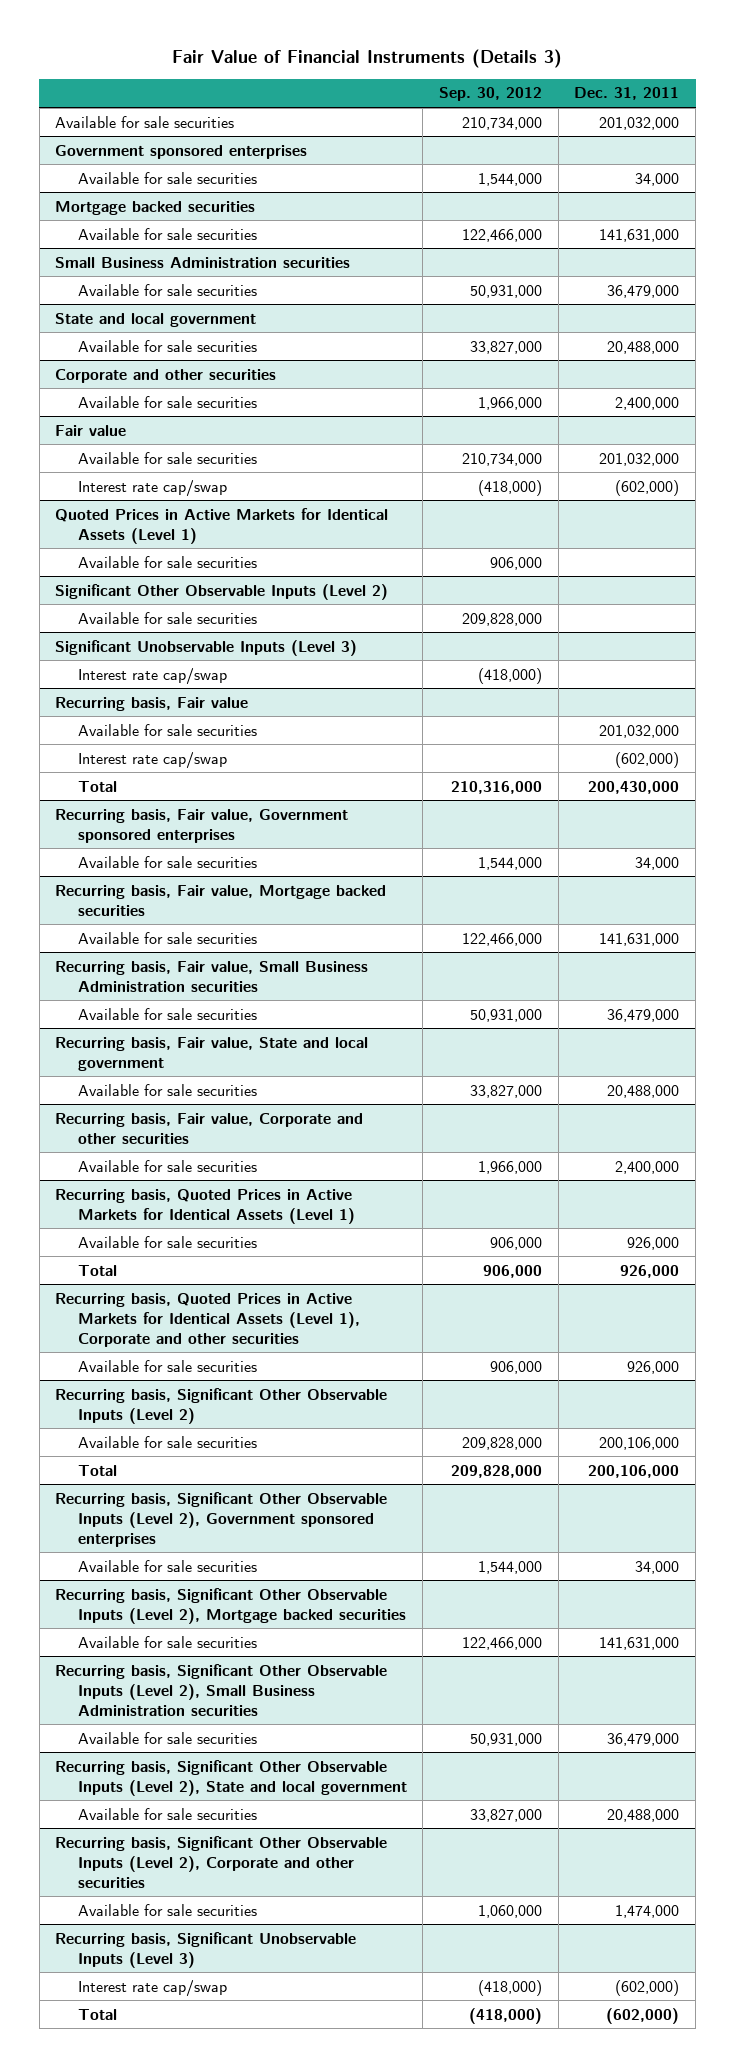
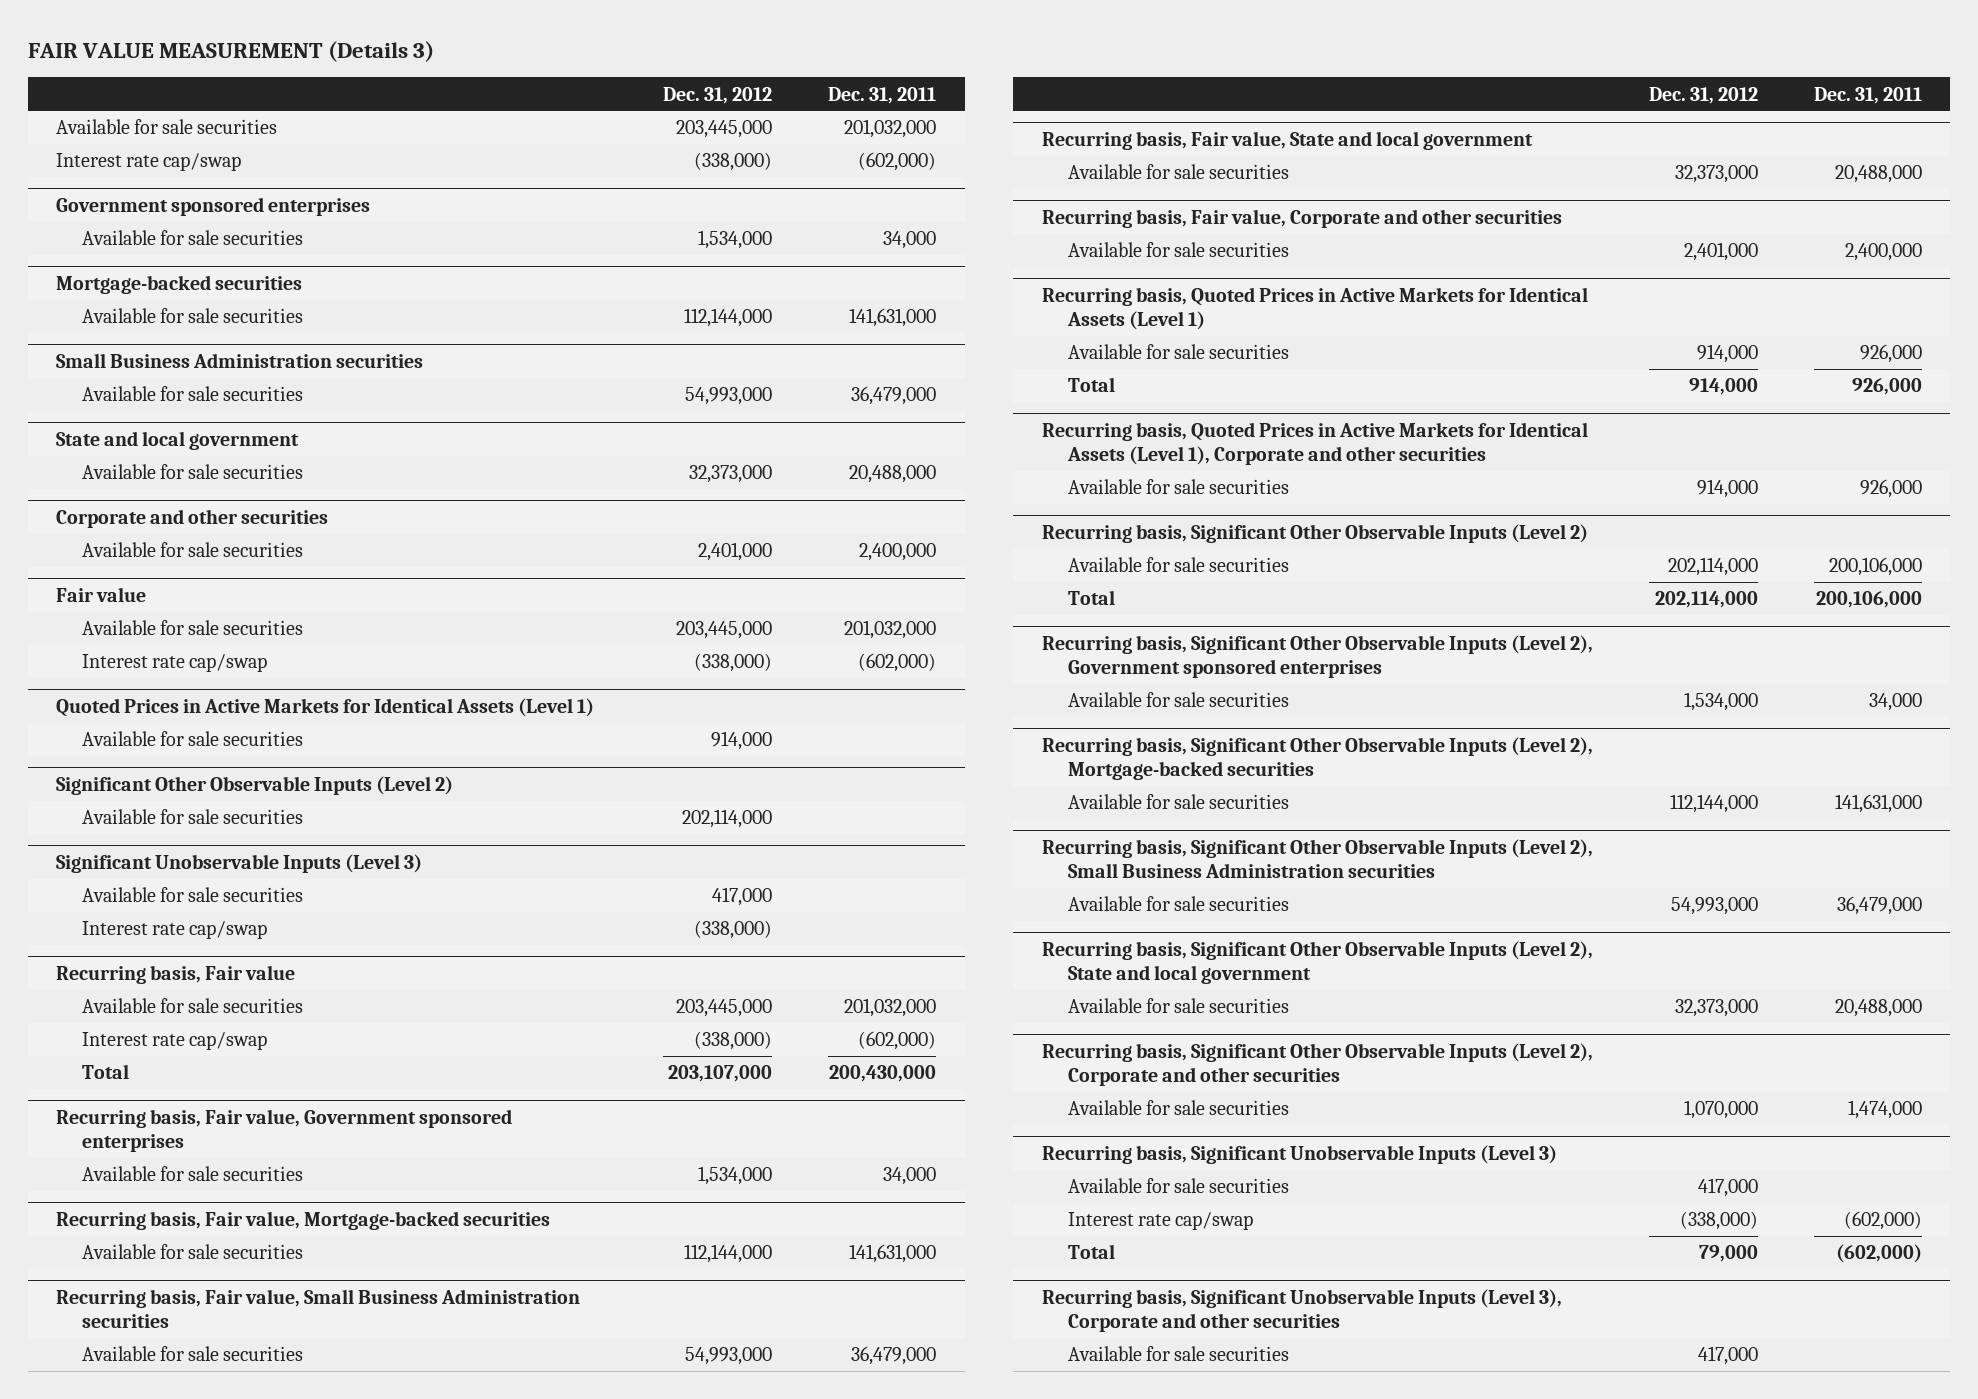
- Fair Value of Financial Instruments (Details 3)
+ FAIR VALUE MEASUREMENT (Details 3)
- | Sep. 30, 2012 | Dec. 31, 2011
+ | Dec. 31, 2012 | Dec. 31, 2011
+ Interest rate cap/swap | (338,000) | (602,000)
- Mortgage backed securities
+ Mortgage-backed securities
@ Significant Unobservable Inputs (Level 3)
+ Available for sale securities | 417,000 |
- Recurring basis, Fair value, Mortgage backed securities
+ Recurring basis, Fair value, Mortgage-backed securities
- Recurring basis, Significant Other Observable Inputs (Level 2), Mortgage backed securities
+ Recurring basis, Significant Other Observable Inputs (Level 2), Mortgage-backed securities
@ Recurring basis, Significant Unobservable Inputs (Level 3)
+ Available for sale securities | 417,000 |
+ Recurring basis, Significant Unobservable Inputs (Level 3), Corporate and other securities
+ Available for sale securities | 417,000 |

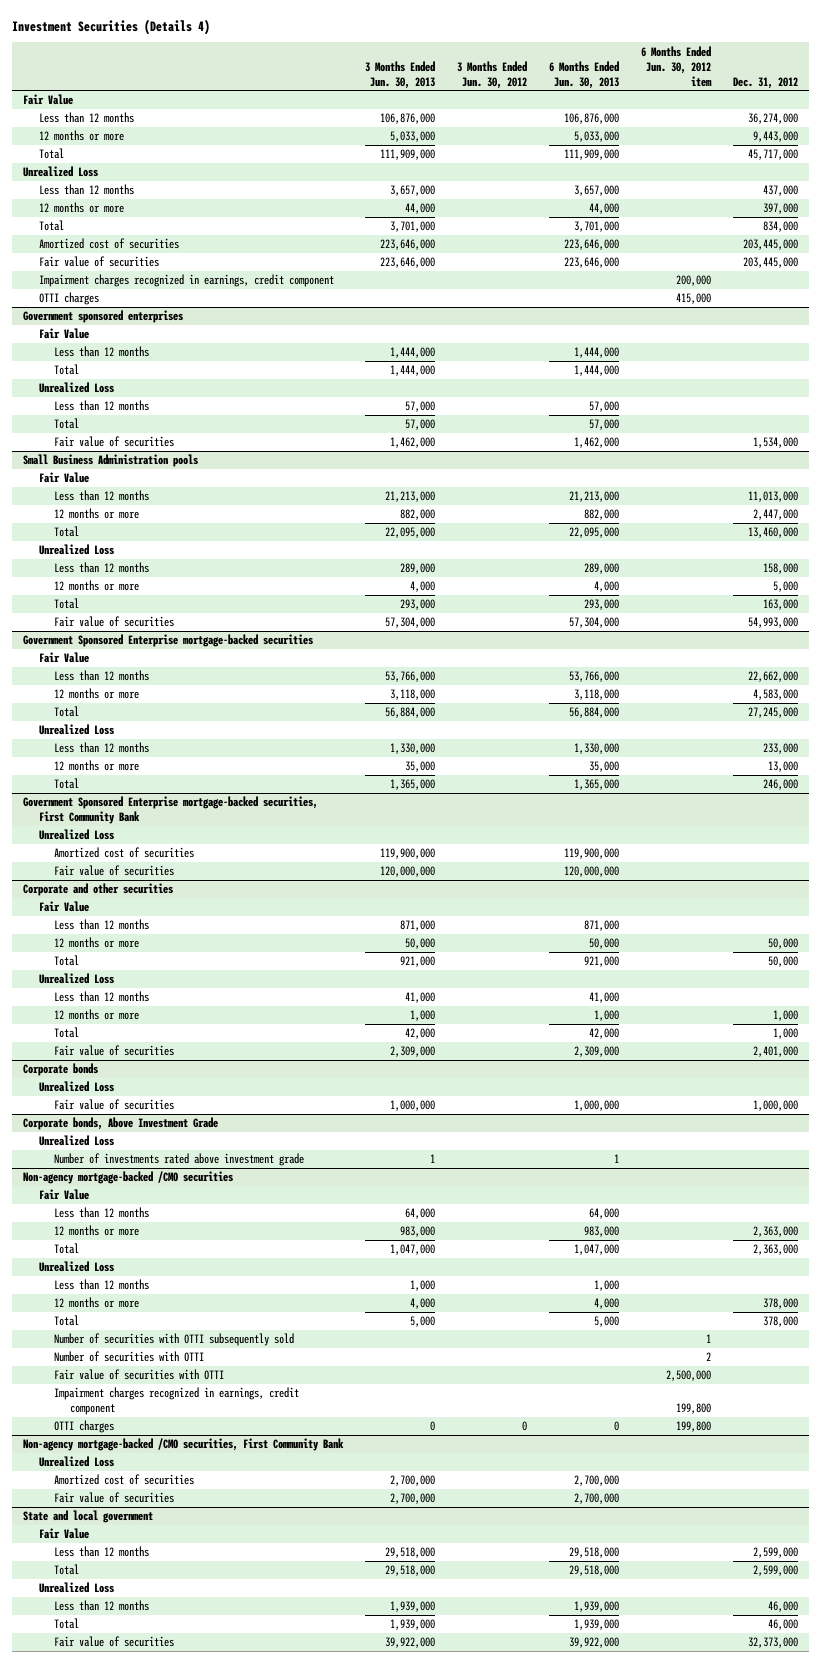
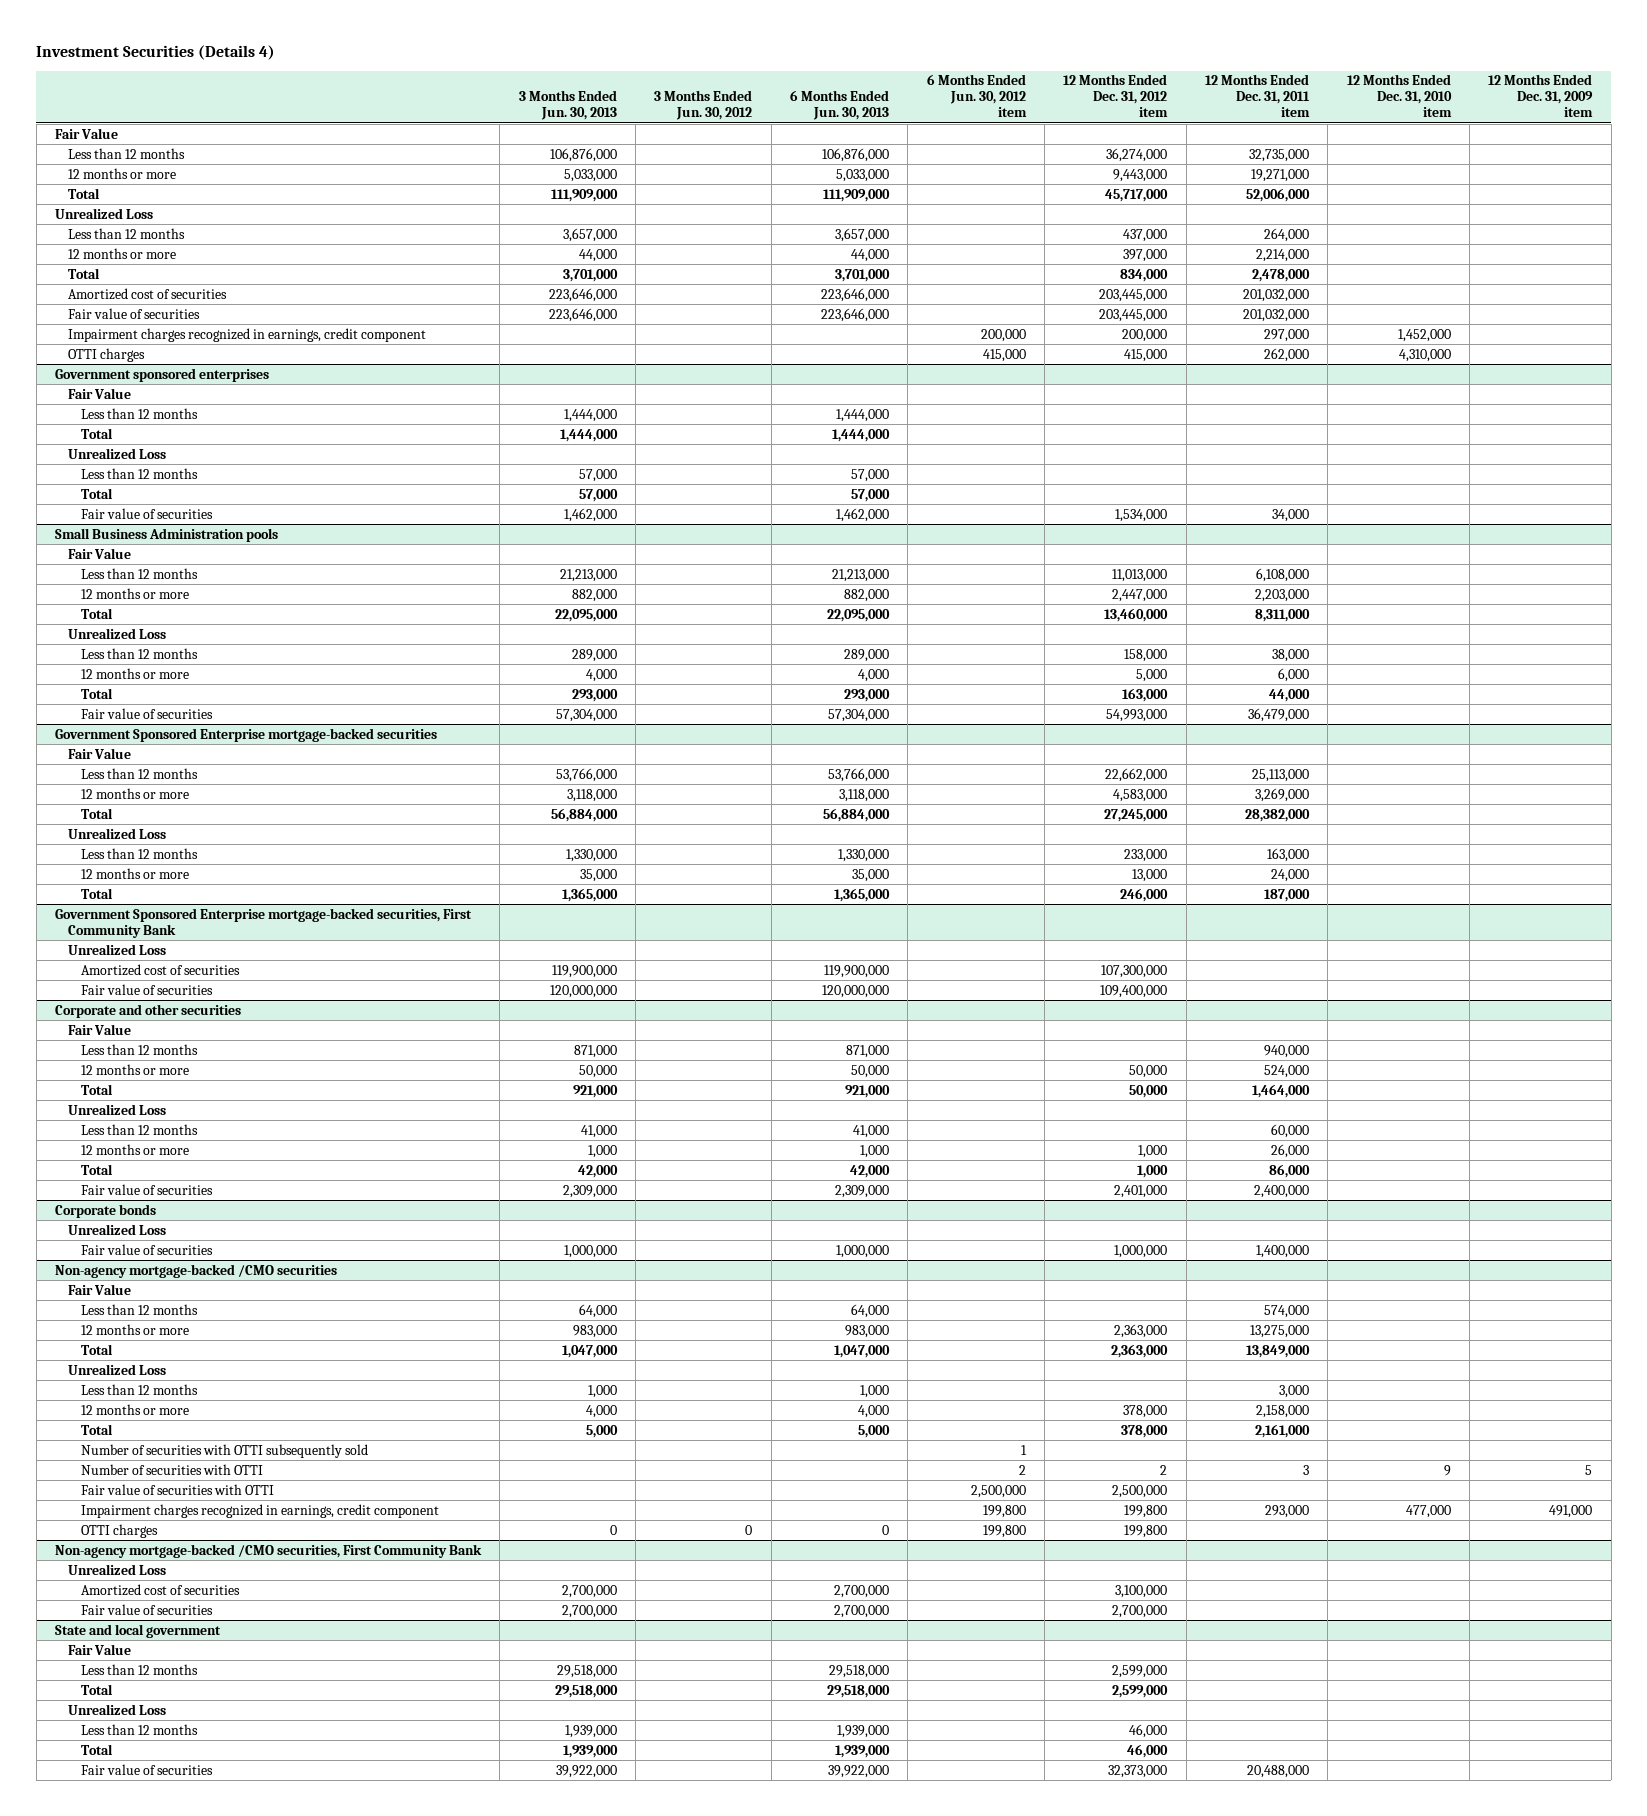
- | 3 Months Ended Jun. 30, 2013 | 3 Months Ended Jun. 30, 2012 | 6 Months Ended Jun. 30, 2013 | 6 Months Ended Jun. 30, 2012 item | Dec. 31, 2012
+ | 3 Months Ended Jun. 30, 2013 | 3 Months Ended Jun. 30, 2012 | 6 Months Ended Jun. 30, 2013 | 6 Months Ended Jun. 30, 2012 item | 12 Months Ended Dec. 31, 2012 item | 12 Months Ended Dec. 31, 2011 item | 12 Months Ended Dec. 31, 2010 item | 12 Months Ended Dec. 31, 2009 item
- Corporate bonds, Above Investment Grade
- Unrealized Loss
- Number of investments rated above investment grade | 1 | | 1 | |

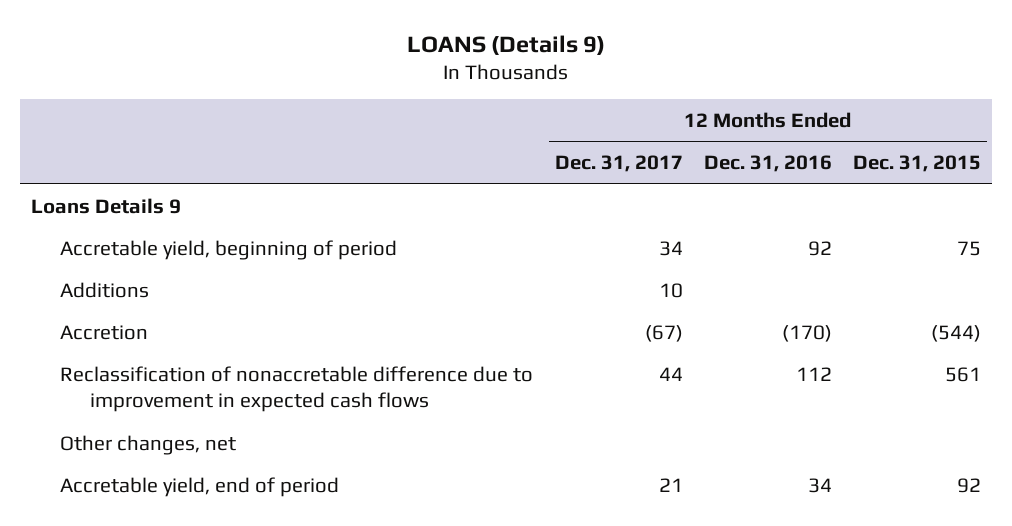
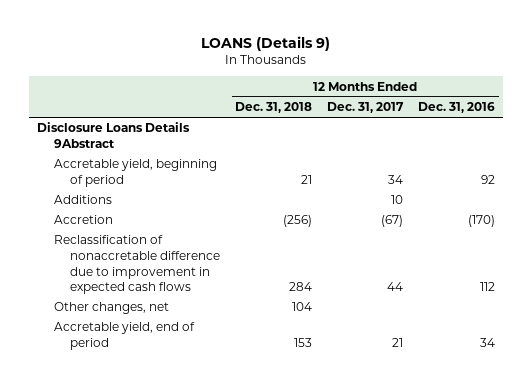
- | 12 Months Ended Dec. 31, 2017 | 12 Months Ended Dec. 31, 2016 | 12 Months Ended Dec. 31, 2015
+ | 12 Months Ended Dec. 31, 2018 | 12 Months Ended Dec. 31, 2017 | 12 Months Ended Dec. 31, 2016
- Loans Details 9
+ Disclosure Loans Details 9Abstract

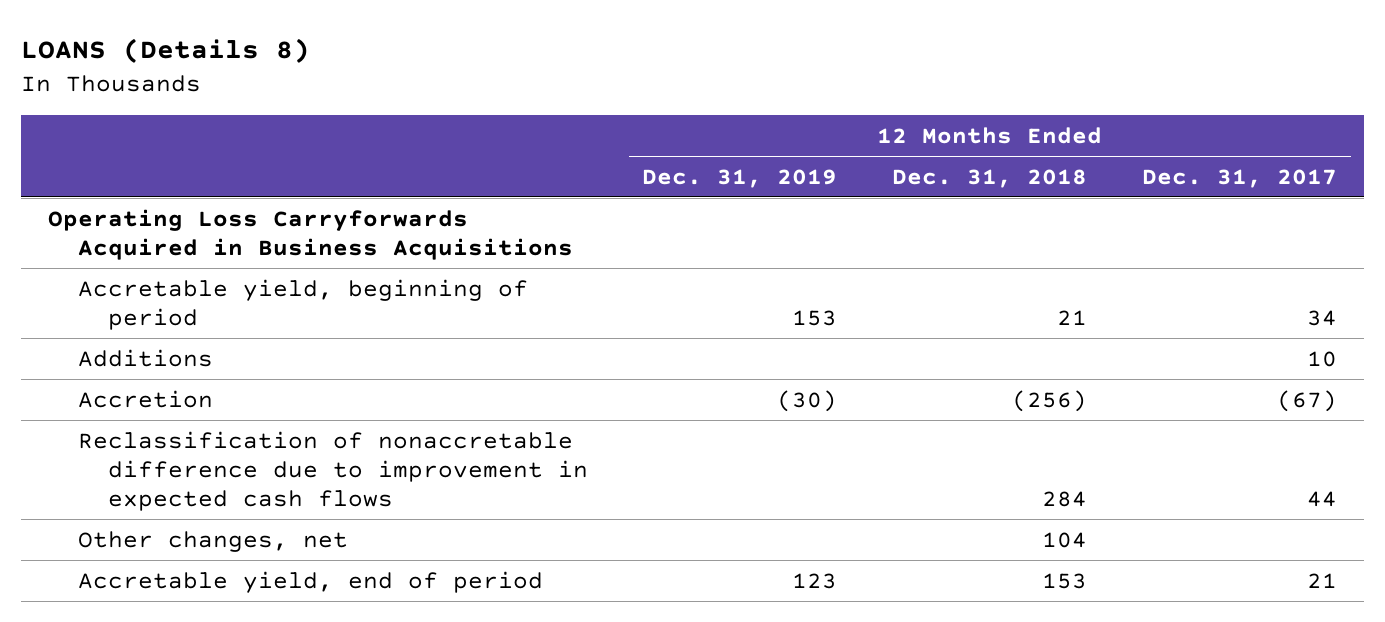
- LOANS (Details 9)
+ LOANS (Details 8)
- | 12 Months Ended Dec. 31, 2018 | 12 Months Ended Dec. 31, 2017 | 12 Months Ended Dec. 31, 2016
+ | 12 Months Ended Dec. 31, 2019 | 12 Months Ended Dec. 31, 2018 | 12 Months Ended Dec. 31, 2017
- Disclosure Loans Details 9Abstract
+ Operating Loss Carryforwards Acquired in Business Acquisitions

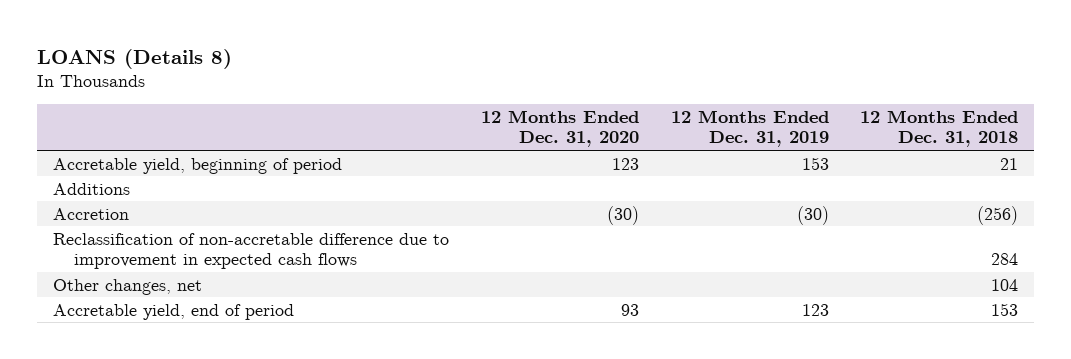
- | 12 Months Ended Dec. 31, 2019 | 12 Months Ended Dec. 31, 2018 | 12 Months Ended Dec. 31, 2017
+ | 12 Months Ended Dec. 31, 2020 | 12 Months Ended Dec. 31, 2019 | 12 Months Ended Dec. 31, 2018
- Operating Loss Carryforwards Acquired in Business Acquisitions
- Reclassification of nonaccretable difference due to improvement in expected cash flows | | 284 | 44
+ Reclassification of non-accretable difference due to improvement in expected cash flows | | | 284

